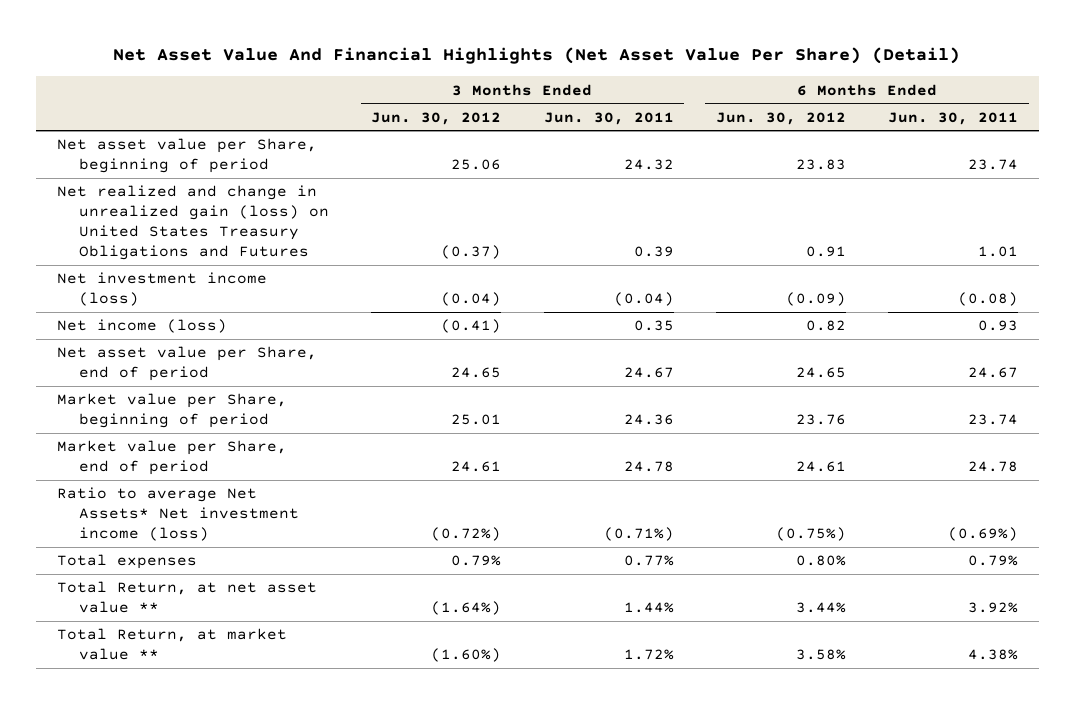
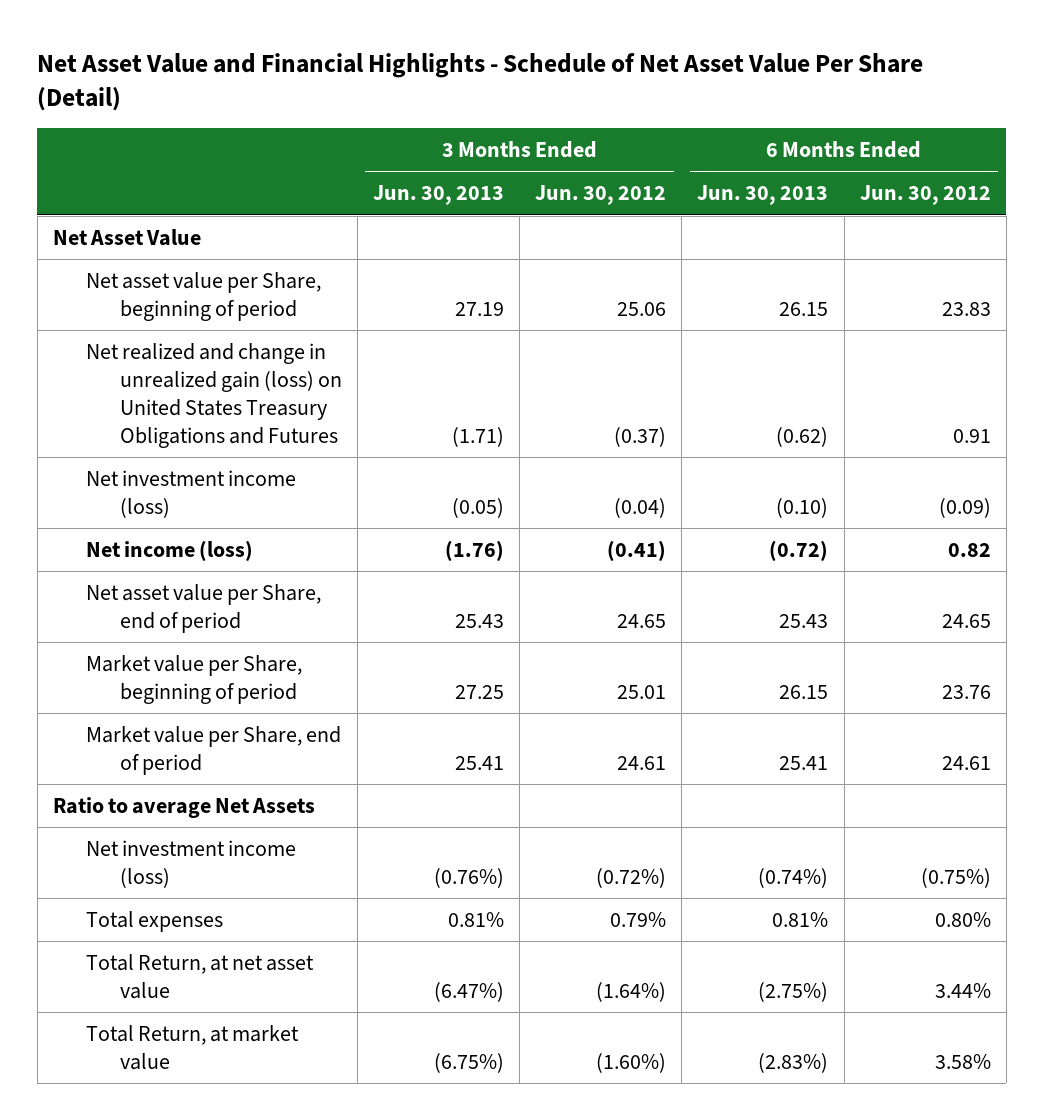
- Net Asset Value And Financial Highlights (Net Asset Value Per Share) (Detail)
+ Net Asset Value and Financial Highlights - Schedule of Net Asset Value Per Share (Detail)
- | 3 Months Ended Jun. 30, 2012 | 3 Months Ended Jun. 30, 2011 | 6 Months Ended Jun. 30, 2012 | 6 Months Ended Jun. 30, 2011
+ | 3 Months Ended Jun. 30, 2013 | 3 Months Ended Jun. 30, 2012 | 6 Months Ended Jun. 30, 2013 | 6 Months Ended Jun. 30, 2012
+ Net Asset Value
- Ratio to average Net Assets* Net investment income (loss) | (0.72%) | (0.71%) | (0.75%) | (0.69%)
+ Ratio to average Net Assets
+ Net investment income (loss) | (0.76%) | (0.72%) | (0.74%) | (0.75%)
- Total Return, at net asset value ** | (1.64%) | 1.44% | 3.44% | 3.92%
- Total Return, at market value ** | (1.60%) | 1.72% | 3.58% | 4.38%
+ Total Return, at net asset value | (6.47%) | (1.64%) | (2.75%) | 3.44%
+ Total Return, at market value | (6.75%) | (1.60%) | (2.83%) | 3.58%

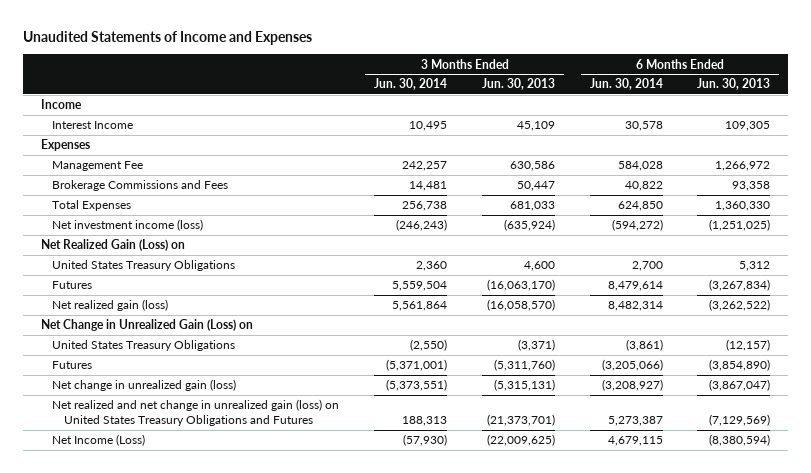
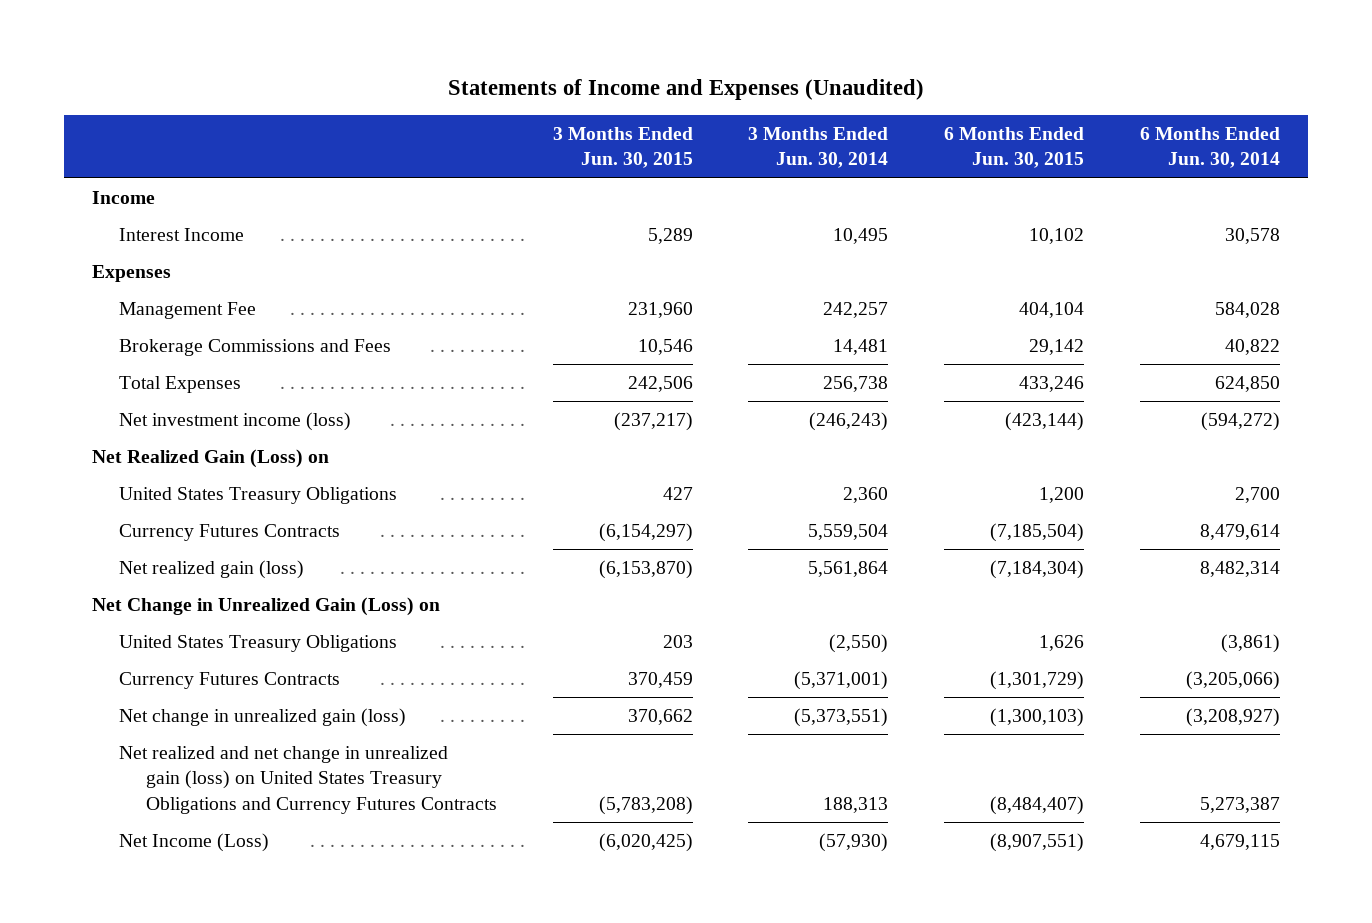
- Unaudited Statements of Income and Expenses
+ Statements of Income and Expenses (Unaudited)
- | 3 Months Ended Jun. 30, 2014 | 3 Months Ended Jun. 30, 2013 | 6 Months Ended Jun. 30, 2014 | 6 Months Ended Jun. 30, 2013
+ | 3 Months Ended Jun. 30, 2015 | 3 Months Ended Jun. 30, 2014 | 6 Months Ended Jun. 30, 2015 | 6 Months Ended Jun. 30, 2014
- Futures | 5,559,504 | (16,063,170) | 8,479,614 | (3,267,834)
+ Currency Futures Contracts | (6,154,297) | 5,559,504 | (7,185,504) | 8,479,614
- Futures | (5,371,001) | (5,311,760) | (3,205,066) | (3,854,890)
+ Currency Futures Contracts | 370,459 | (5,371,001) | (1,301,729) | (3,205,066)
- Net realized and net change in unrealized gain (loss) on United States Treasury Obligations and Futures | 188,313 | (21,373,701) | 5,273,387 | (7,129,569)
+ Net realized and net change in unrealized gain (loss) on United States Treasury Obligations and Currency Futures Contracts | (5,783,208) | 188,313 | (8,484,407) | 5,273,387

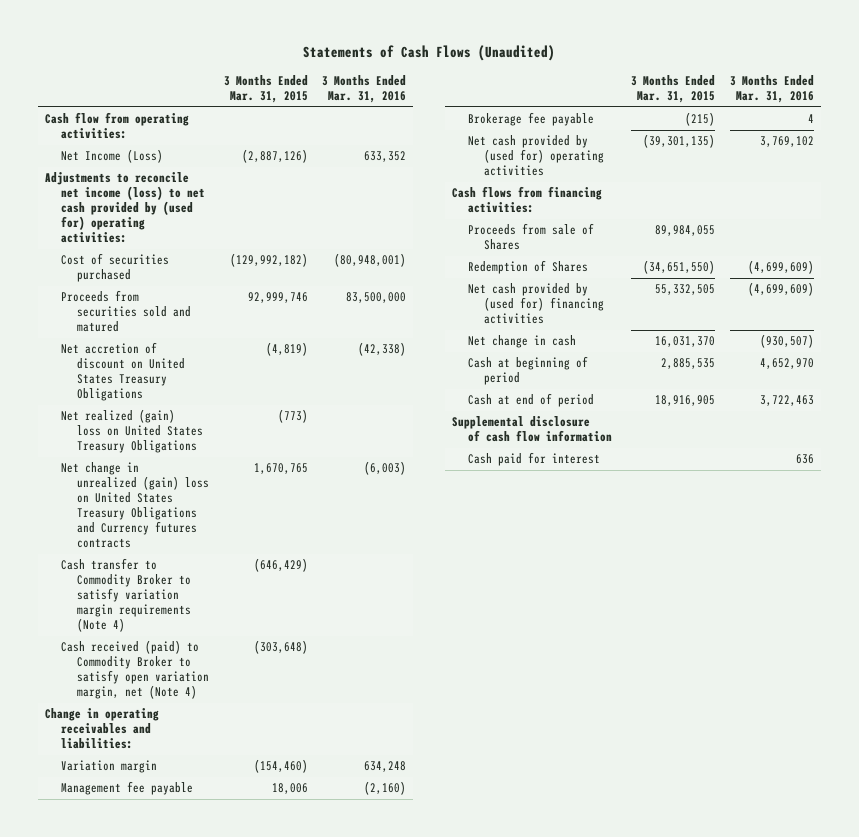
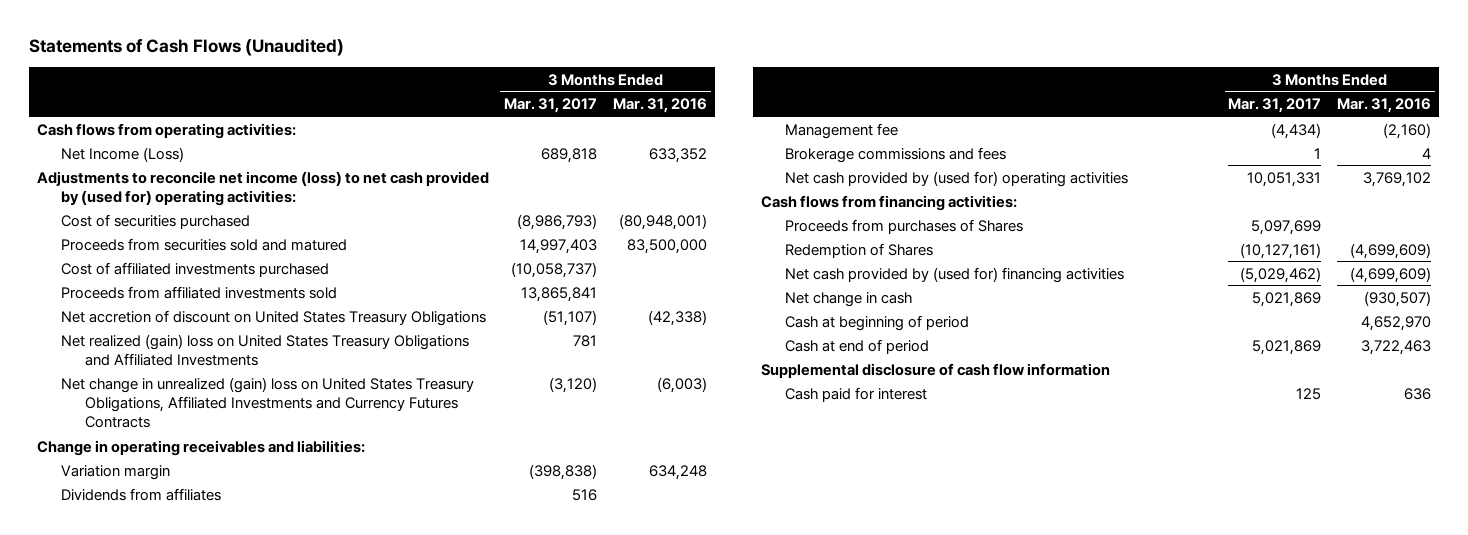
- | 3 Months Ended Mar. 31, 2015 | 3 Months Ended Mar. 31, 2016
+ | 3 Months Ended Mar. 31, 2017 | 3 Months Ended Mar. 31, 2016
- Cash flow from operating activities:
+ Cash flows from operating activities:
+ Cost of affiliated investments purchased | (10,058,737) |
+ Proceeds from affiliated investments sold | 13,865,841 |
- Net realized (gain) loss on United States Treasury Obligations | (773) |
- Net change in unrealized (gain) loss on United States Treasury Obligations and Currency futures contracts | 1,670,765 | (6,003)
- Cash transfer to Commodity Broker to satisfy variation margin requirements (Note 4) | (646,429) |
- Cash received (paid) to Commodity Broker to satisfy open variation margin, net (Note 4) | (303,648) |
+ Net realized (gain) loss on United States Treasury Obligations and Affiliated Investments | 781 |
+ Net change in unrealized (gain) loss on United States Treasury Obligations, Affiliated Investments and Currency Futures Contracts | (3,120) | (6,003)
- Management fee payable | 18,006 | (2,160)
- Brokerage fee payable | (215) | 4
+ Dividends from affiliates | 516 |
+ Management fee | (4,434) | (2,160)
+ Brokerage commissions and fees | 1 | 4
- Proceeds from sale of Shares | 89,984,055 |
+ Proceeds from purchases of Shares | 5,097,699 |

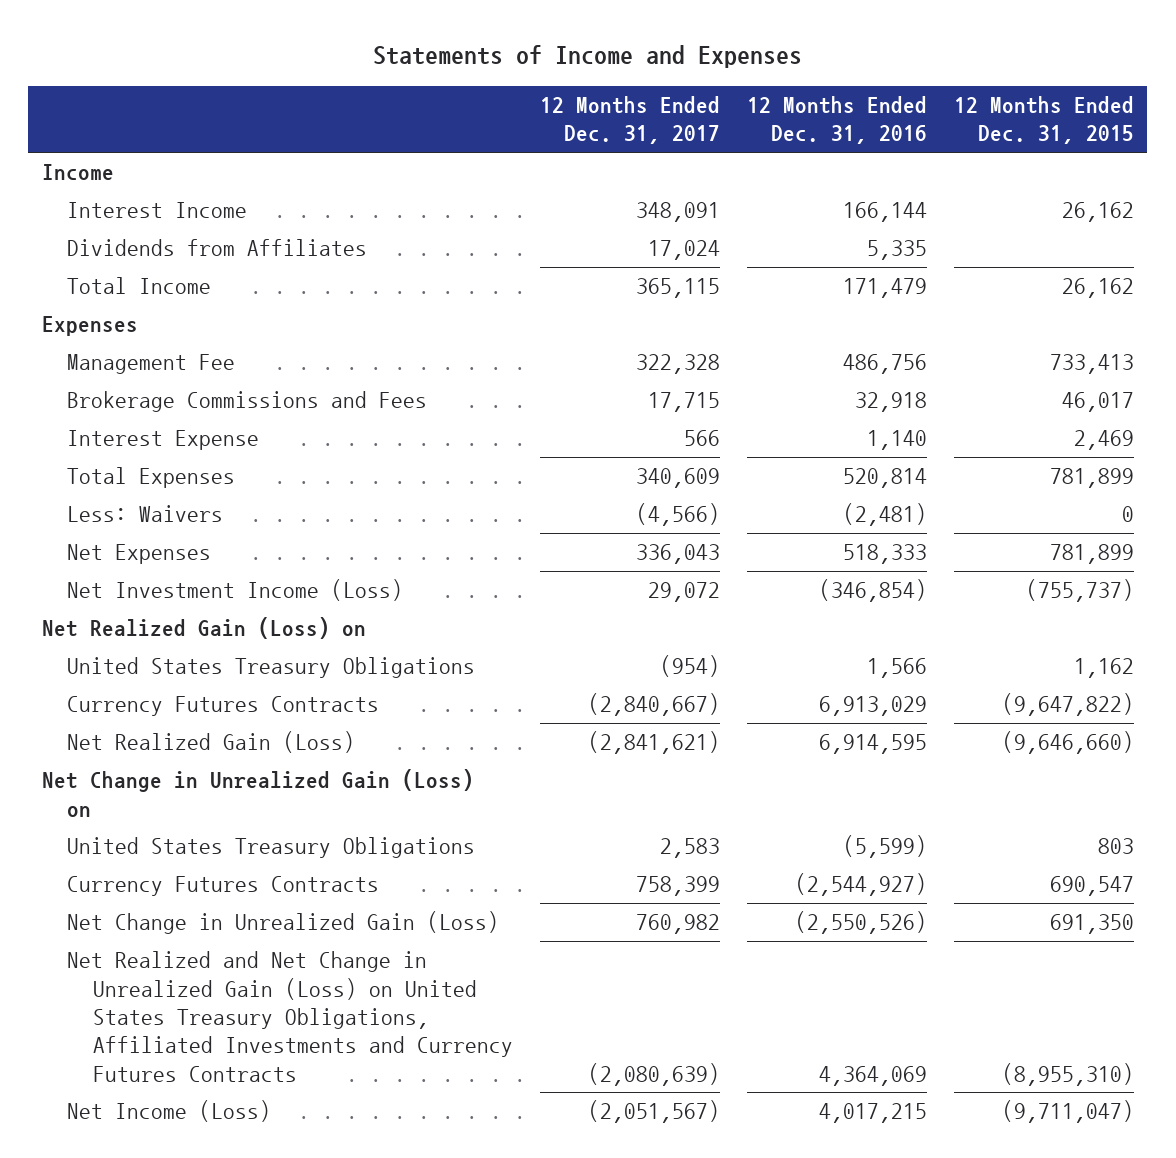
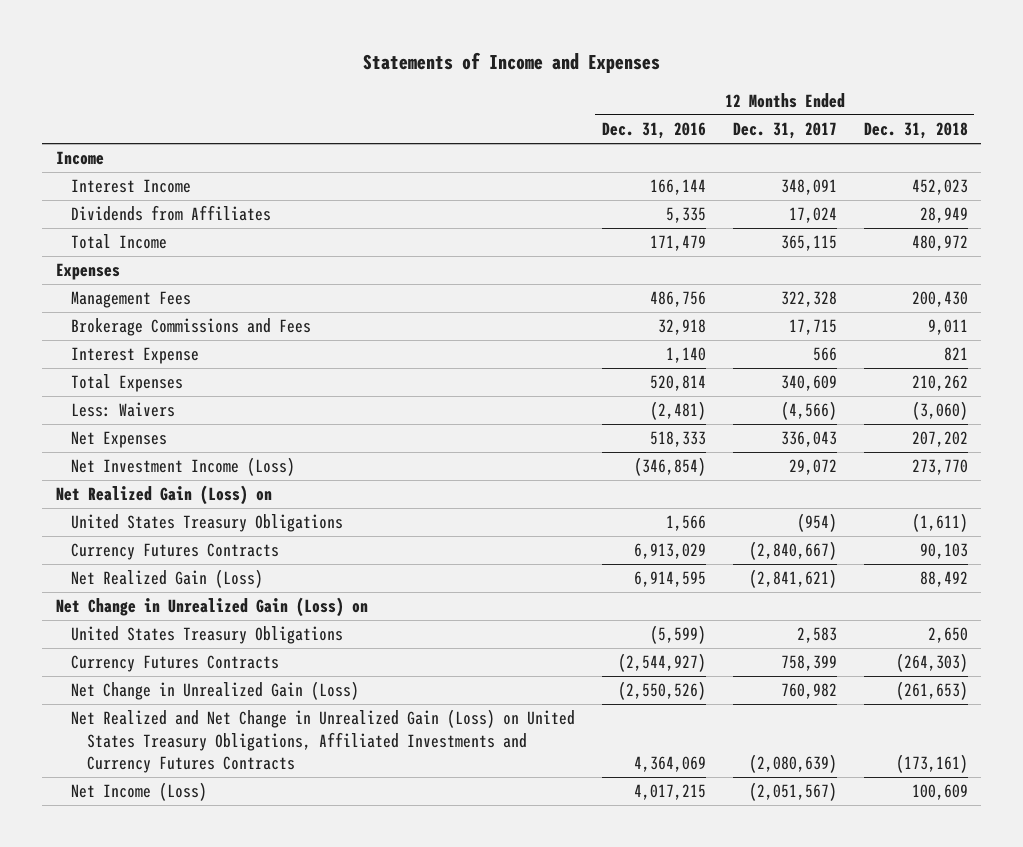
- | 12 Months Ended Dec. 31, 2017 | 12 Months Ended Dec. 31, 2016 | 12 Months Ended Dec. 31, 2015
+ | 12 Months Ended Dec. 31, 2016 | 12 Months Ended Dec. 31, 2017 | 12 Months Ended Dec. 31, 2018
- Management Fee | 322,328 | 486,756 | 733,413
+ Management Fees | 486,756 | 322,328 | 200,430

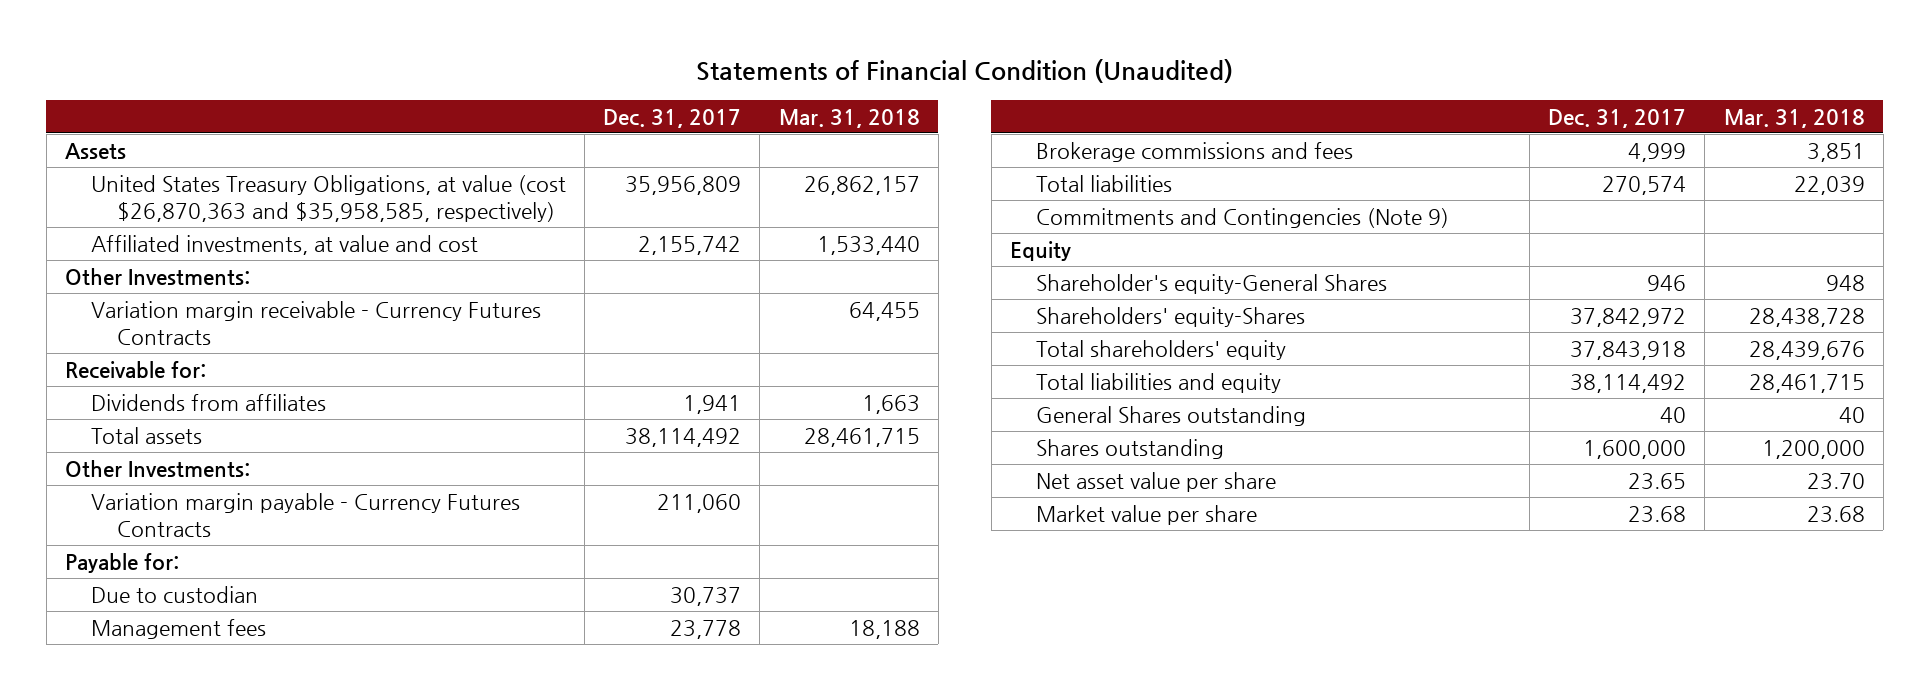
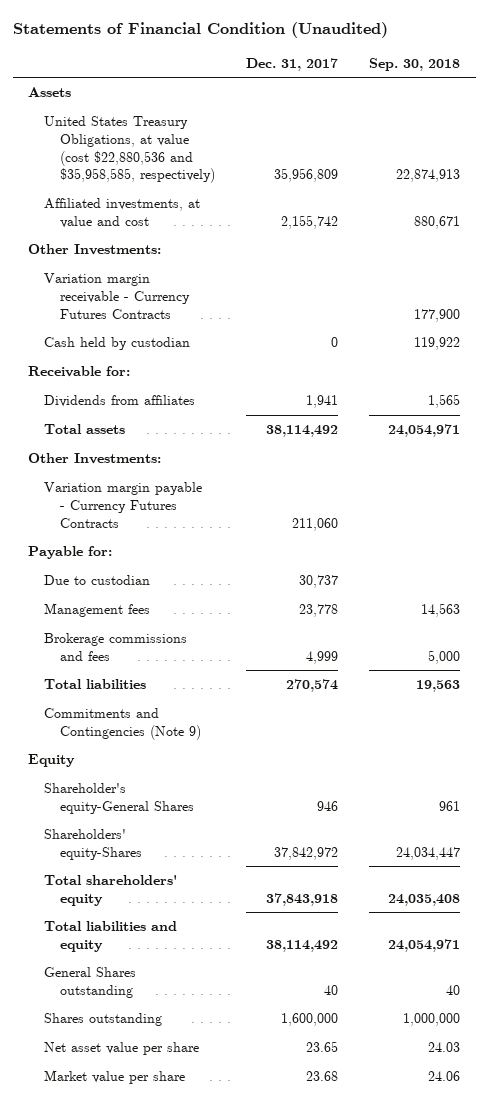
- | Dec. 31, 2017 | Mar. 31, 2018
+ | Dec. 31, 2017 | Sep. 30, 2018
- United States Treasury Obligations, at value (cost $26,870,363 and $35,958,585, respectively) | 35,956,809 | 26,862,157
+ United States Treasury Obligations, at value (cost $22,880,536 and $35,958,585, respectively) | 35,956,809 | 22,874,913
+ Cash held by custodian | 0 | 119,922

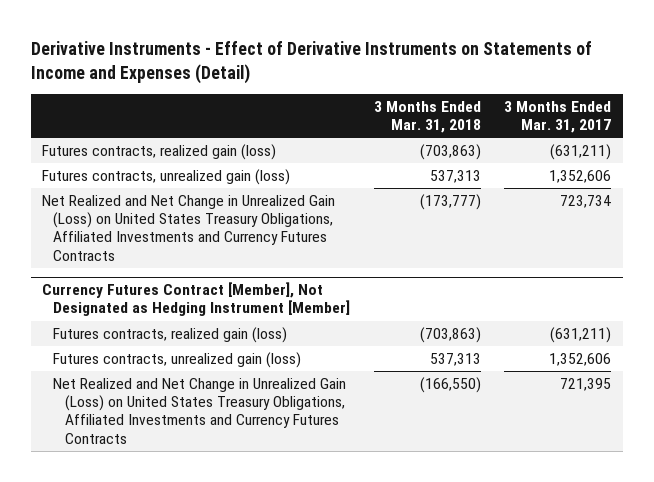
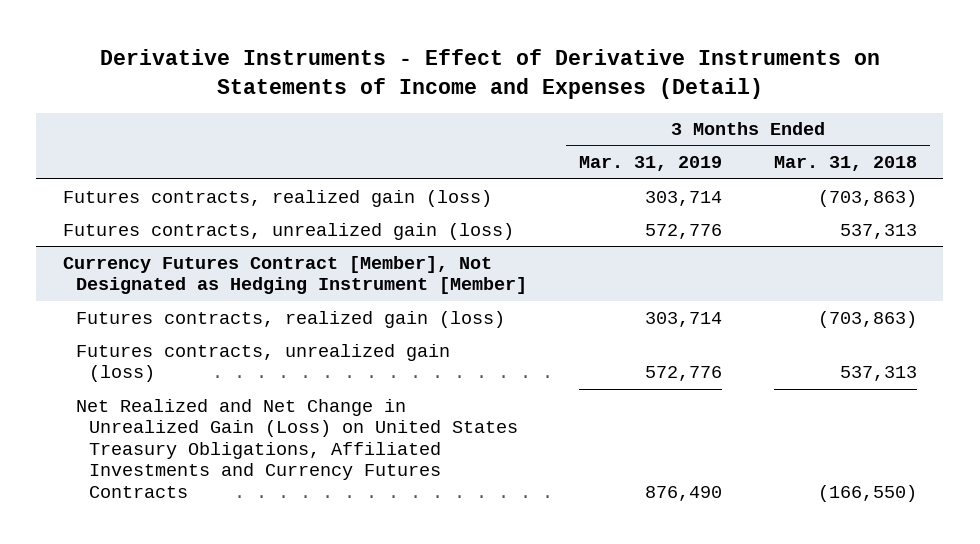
- | 3 Months Ended Mar. 31, 2018 | 3 Months Ended Mar. 31, 2017
+ | 3 Months Ended Mar. 31, 2019 | 3 Months Ended Mar. 31, 2018
- Net Realized and Net Change in Unrealized Gain (Loss) on United States Treasury Obligations, Affiliated Investments and Currency Futures Contracts | (173,777) | 723,734

